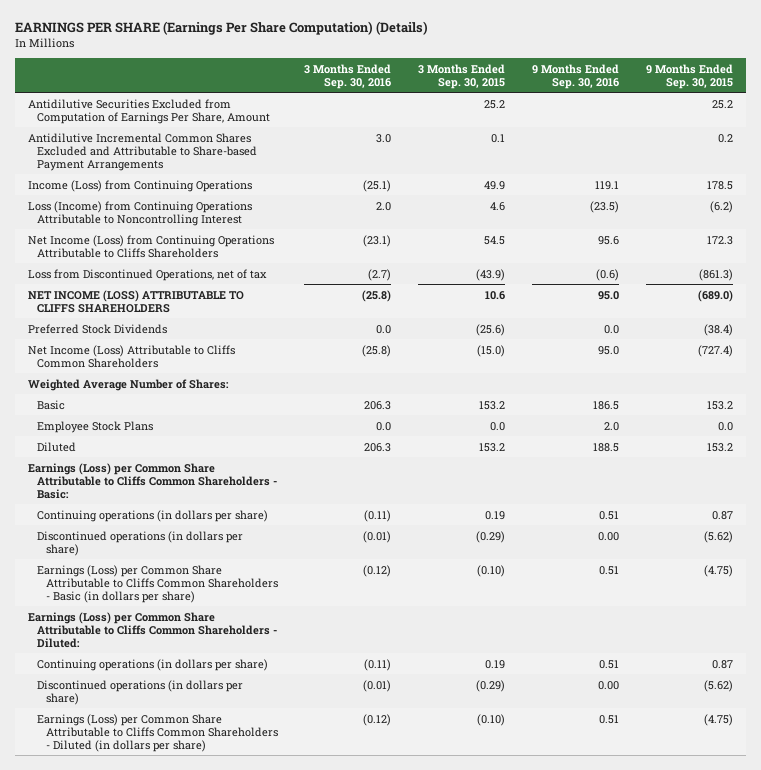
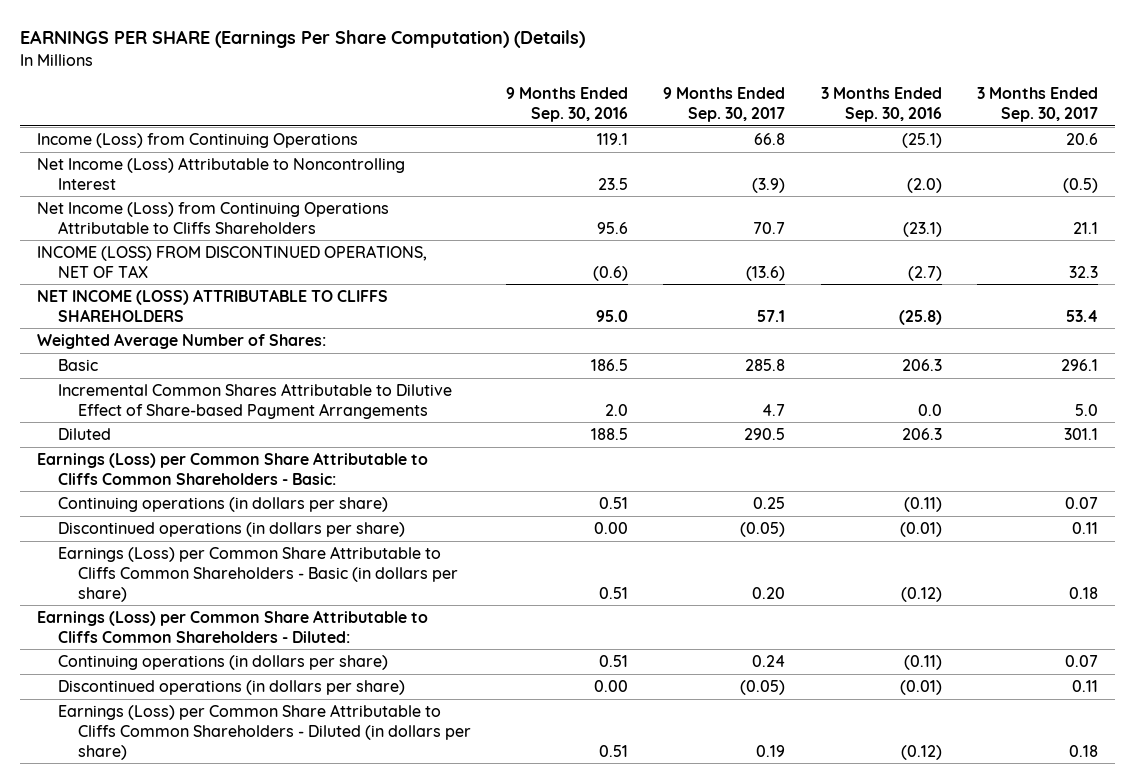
- | 3 Months Ended Sep. 30, 2016 | 3 Months Ended Sep. 30, 2015 | 9 Months Ended Sep. 30, 2016 | 9 Months Ended Sep. 30, 2015
+ | 9 Months Ended Sep. 30, 2016 | 9 Months Ended Sep. 30, 2017 | 3 Months Ended Sep. 30, 2016 | 3 Months Ended Sep. 30, 2017
- Antidilutive Securities Excluded from Computation of Earnings Per Share, Amount | | 25.2 | | 25.2
- Antidilutive Incremental Common Shares Excluded and Attributable to Share-based Payment Arrangements | 3.0 | 0.1 | | 0.2
- Loss (Income) from Continuing Operations Attributable to Noncontrolling Interest | 2.0 | 4.6 | (23.5) | (6.2)
+ Net Income (Loss) Attributable to Noncontrolling Interest | 23.5 | (3.9) | (2.0) | (0.5)
- Loss from Discontinued Operations, net of tax | (2.7) | (43.9) | (0.6) | (861.3)
+ INCOME (LOSS) FROM DISCONTINUED OPERATIONS, NET OF TAX | (0.6) | (13.6) | (2.7) | 32.3
- Preferred Stock Dividends | 0.0 | (25.6) | 0.0 | (38.4)
- Net Income (Loss) Attributable to Cliffs Common Shareholders | (25.8) | (15.0) | 95.0 | (727.4)
- Employee Stock Plans | 0.0 | 0.0 | 2.0 | 0.0
+ Incremental Common Shares Attributable to Dilutive Effect of Share-based Payment Arrangements | 2.0 | 4.7 | 0.0 | 5.0

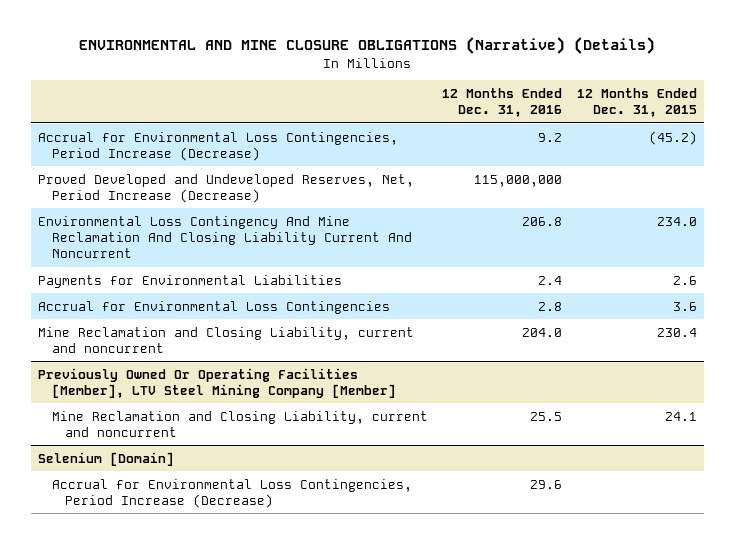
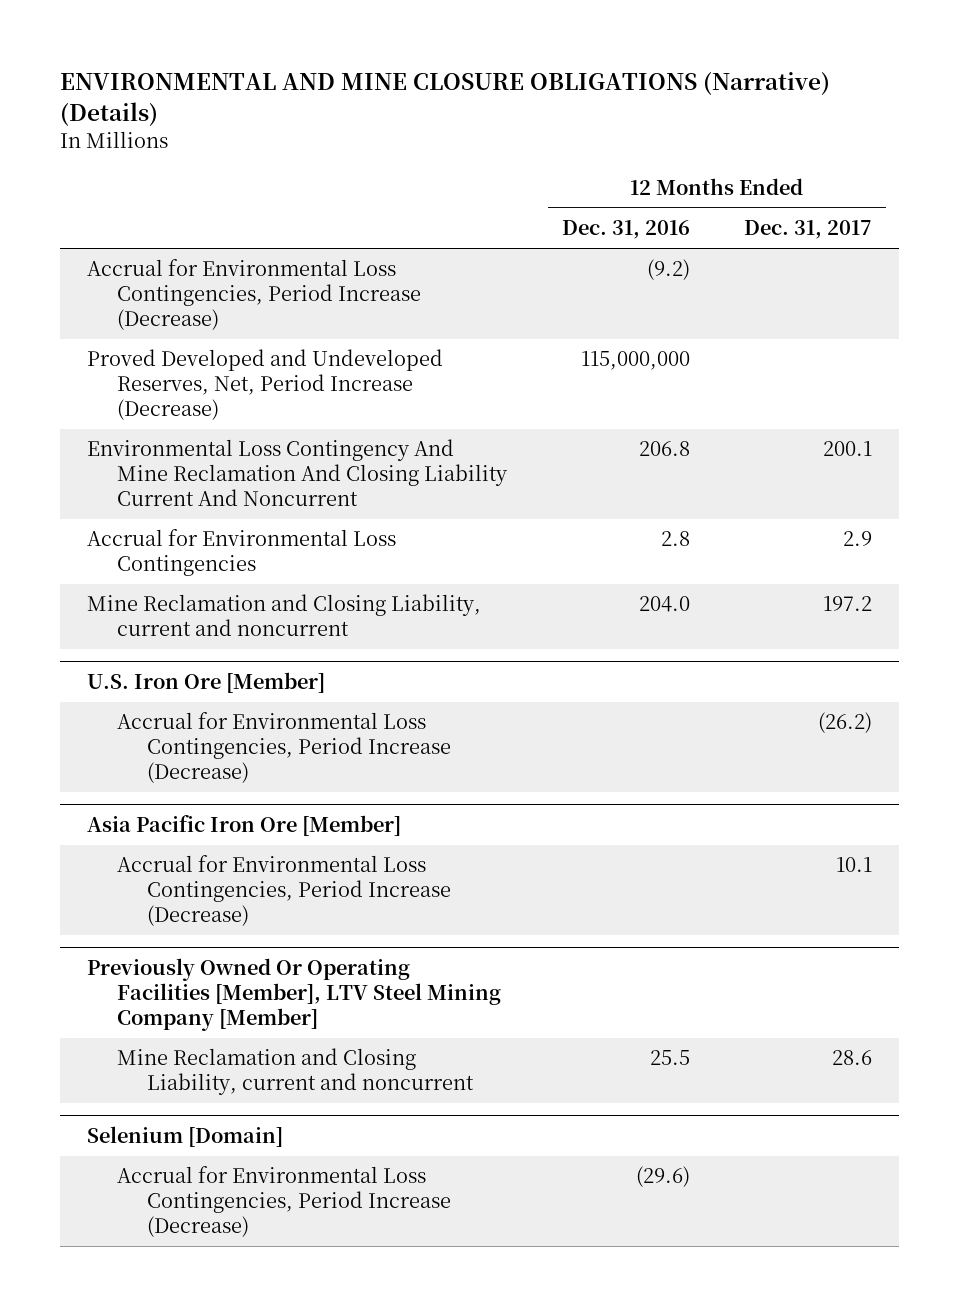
- | 12 Months Ended Dec. 31, 2016 | 12 Months Ended Dec. 31, 2015
+ | 12 Months Ended Dec. 31, 2016 | 12 Months Ended Dec. 31, 2017
- Accrual for Environmental Loss Contingencies, Period Increase (Decrease) | 9.2 | (45.2)
+ Accrual for Environmental Loss Contingencies, Period Increase (Decrease) | (9.2) |
- Payments for Environmental Liabilities | 2.4 | 2.6
+ U.S. Iron Ore [Member]
+ Accrual for Environmental Loss Contingencies, Period Increase (Decrease) | | (26.2)
+ Asia Pacific Iron Ore [Member]
+ Accrual for Environmental Loss Contingencies, Period Increase (Decrease) | | 10.1
@ Selenium [Domain]
- Accrual for Environmental Loss Contingencies, Period Increase (Decrease) | 29.6 |
+ Accrual for Environmental Loss Contingencies, Period Increase (Decrease) | (29.6) |

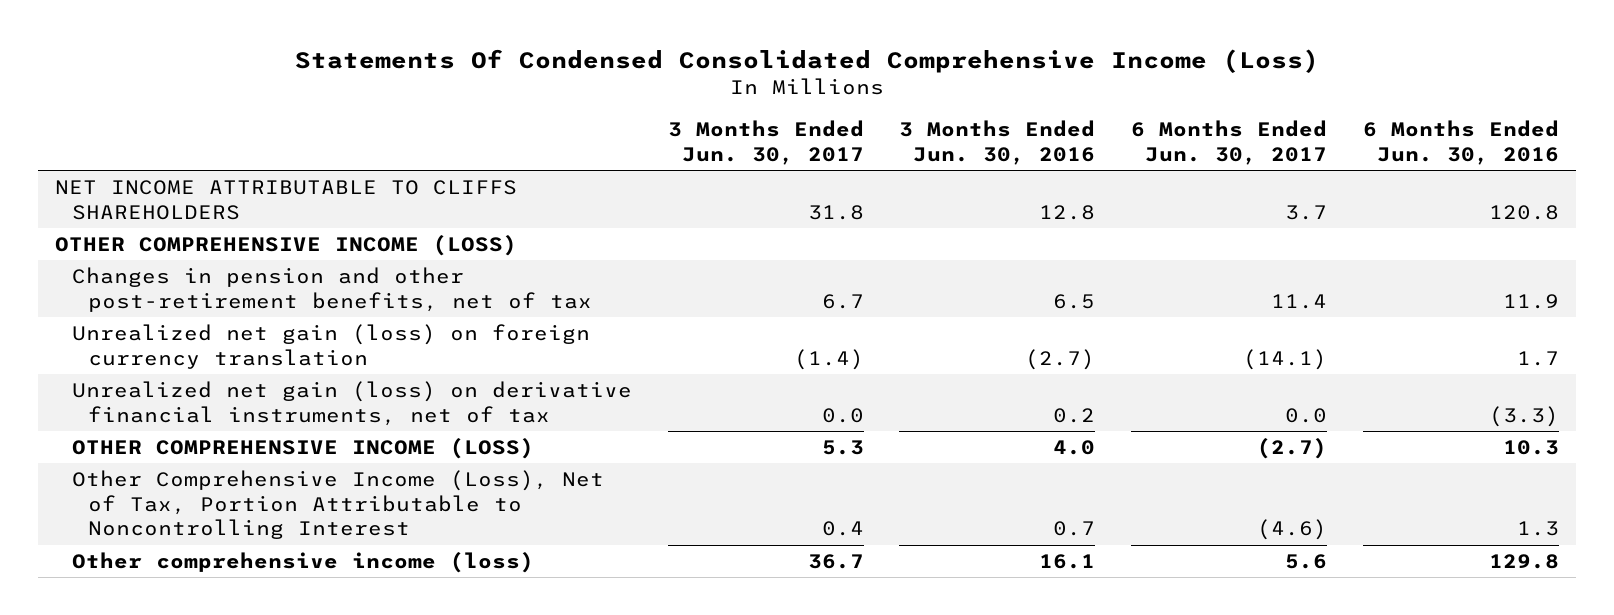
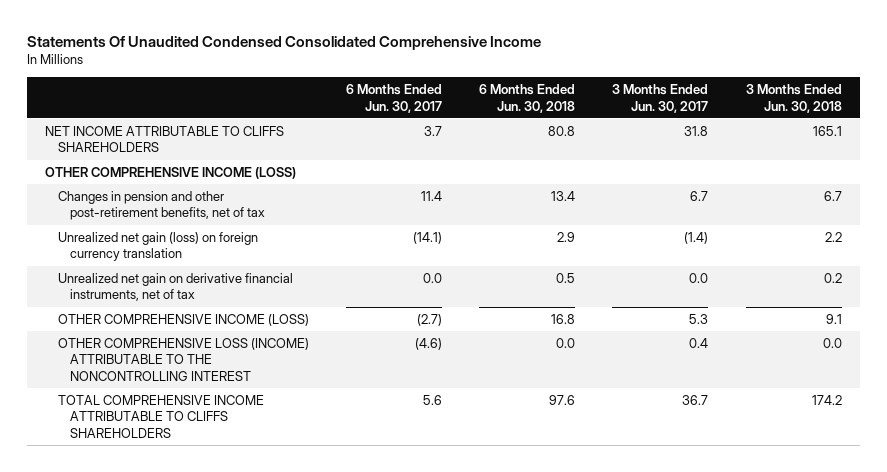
- Statements Of Condensed Consolidated Comprehensive Income (Loss)
+ Statements Of Unaudited Condensed Consolidated Comprehensive Income
- | 3 Months Ended Jun. 30, 2017 | 3 Months Ended Jun. 30, 2016 | 6 Months Ended Jun. 30, 2017 | 6 Months Ended Jun. 30, 2016
+ | 6 Months Ended Jun. 30, 2017 | 6 Months Ended Jun. 30, 2018 | 3 Months Ended Jun. 30, 2017 | 3 Months Ended Jun. 30, 2018
- Unrealized net gain (loss) on derivative financial instruments, net of tax | 0.0 | 0.2 | 0.0 | (3.3)
+ Unrealized net gain on derivative financial instruments, net of tax | 0.0 | 0.5 | 0.0 | 0.2
- Other Comprehensive Income (Loss), Net of Tax, Portion Attributable to Noncontrolling Interest | 0.4 | 0.7 | (4.6) | 1.3
- Other comprehensive income (loss) | 36.7 | 16.1 | 5.6 | 129.8
+ OTHER COMPREHENSIVE LOSS (INCOME) ATTRIBUTABLE TO THE NONCONTROLLING INTEREST | (4.6) | 0.0 | 0.4 | 0.0
+ TOTAL COMPREHENSIVE INCOME ATTRIBUTABLE TO CLIFFS SHAREHOLDERS | 5.6 | 97.6 | 36.7 | 174.2

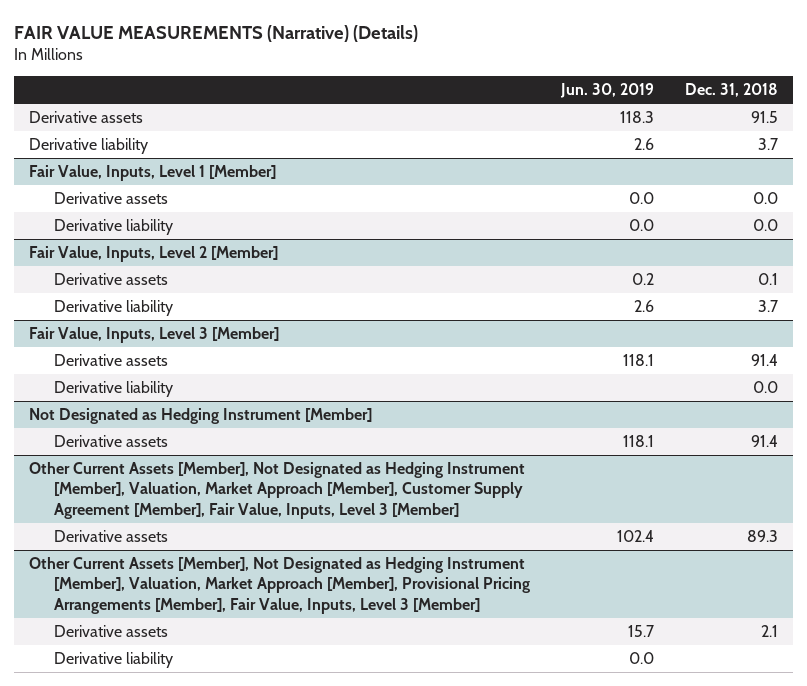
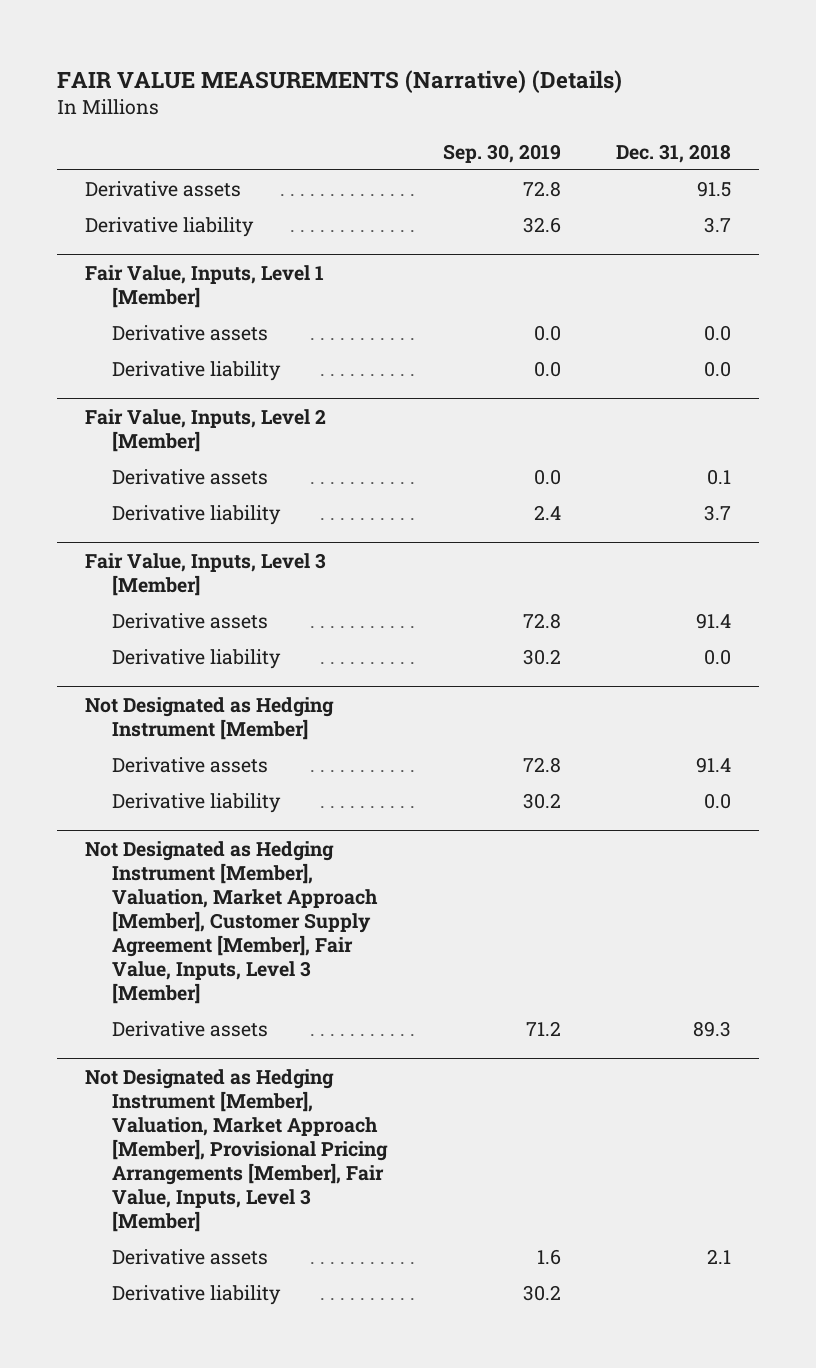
- | Jun. 30, 2019 | Dec. 31, 2018
+ | Sep. 30, 2019 | Dec. 31, 2018
- Other Current Assets [Member], Not Designated as Hedging Instrument [Member], Valuation, Market Approach [Member], Customer Supply Agreement [Member], Fair Value, Inputs, Level 3 [Member]
@ Not Designated as Hedging Instrument [Member]
+ Derivative liability | 30.2 | 0.0
+ Not Designated as Hedging Instrument [Member], Valuation, Market Approach [Member], Customer Supply Agreement [Member], Fair Value, Inputs, Level 3 [Member]
- Other Current Assets [Member], Not Designated as Hedging Instrument [Member], Valuation, Market Approach [Member], Provisional Pricing Arrangements [Member], Fair Value, Inputs, Level 3 [Member]
+ Not Designated as Hedging Instrument [Member], Valuation, Market Approach [Member], Provisional Pricing Arrangements [Member], Fair Value, Inputs, Level 3 [Member]

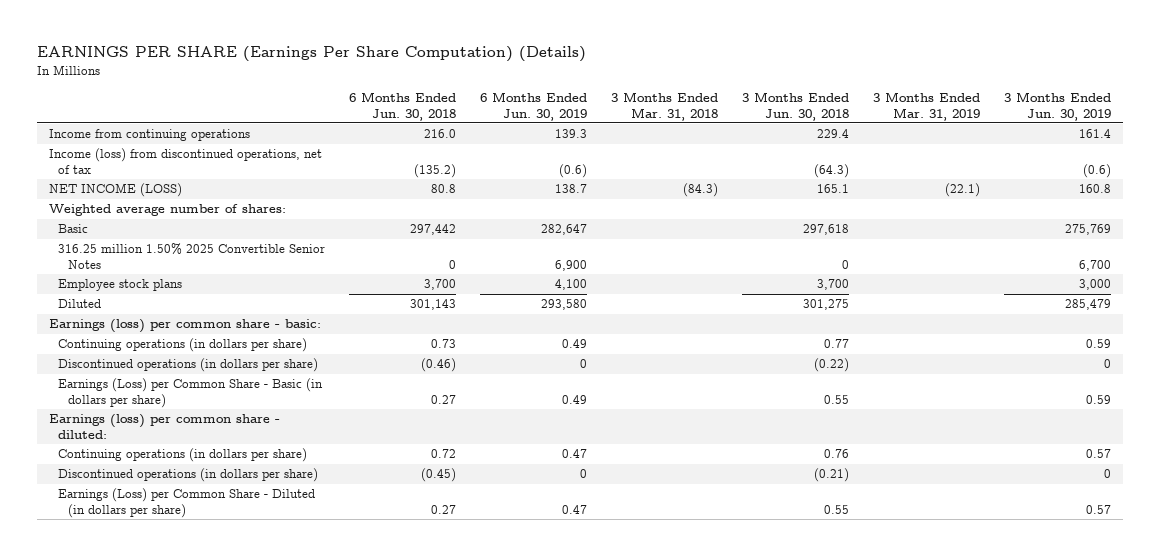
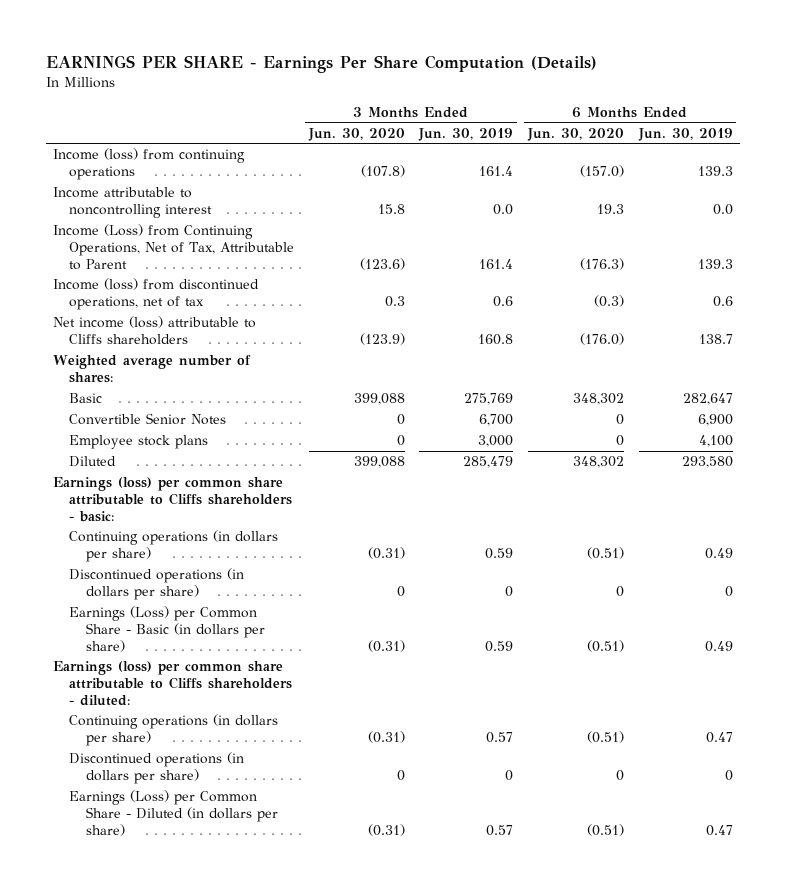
- EARNINGS PER SHARE (Earnings Per Share Computation) (Details)
+ EARNINGS PER SHARE - Earnings Per Share Computation (Details)
- | 6 Months Ended Jun. 30, 2018 | 6 Months Ended Jun. 30, 2019 | 3 Months Ended Mar. 31, 2018 | 3 Months Ended Jun. 30, 2018 | 3 Months Ended Mar. 31, 2019 | 3 Months Ended Jun. 30, 2019
+ | 3 Months Ended Jun. 30, 2020 | 3 Months Ended Jun. 30, 2019 | 6 Months Ended Jun. 30, 2020 | 6 Months Ended Jun. 30, 2019
- Income from continuing operations | 216.0 | 139.3 | | 229.4 | | 161.4
- Income (loss) from discontinued operations, net of tax | (135.2) | (0.6) | | (64.3) | | (0.6)
- NET INCOME (LOSS) | 80.8 | 138.7 | (84.3) | 165.1 | (22.1) | 160.8
+ Income (loss) from continuing operations | (107.8) | 161.4 | (157.0) | 139.3
+ Income attributable to noncontrolling interest | 15.8 | 0.0 | 19.3 | 0.0
+ Income (Loss) from Continuing Operations, Net of Tax, Attributable to Parent | (123.6) | 161.4 | (176.3) | 139.3
+ Income (loss) from discontinued operations, net of tax | 0.3 | 0.6 | (0.3) | 0.6
+ Net income (loss) attributable to Cliffs shareholders | (123.9) | 160.8 | (176.0) | 138.7
- 316.25 million 1.50% 2025 Convertible Senior Notes | 0 | 6,900 | | 0 | | 6,700
+ Convertible Senior Notes | 0 | 6,700 | 0 | 6,900
- Earnings (loss) per common share - basic:
+ Earnings (loss) per common share attributable to Cliffs shareholders - basic:
- Earnings (loss) per common share - diluted:
+ Earnings (loss) per common share attributable to Cliffs shareholders - diluted:

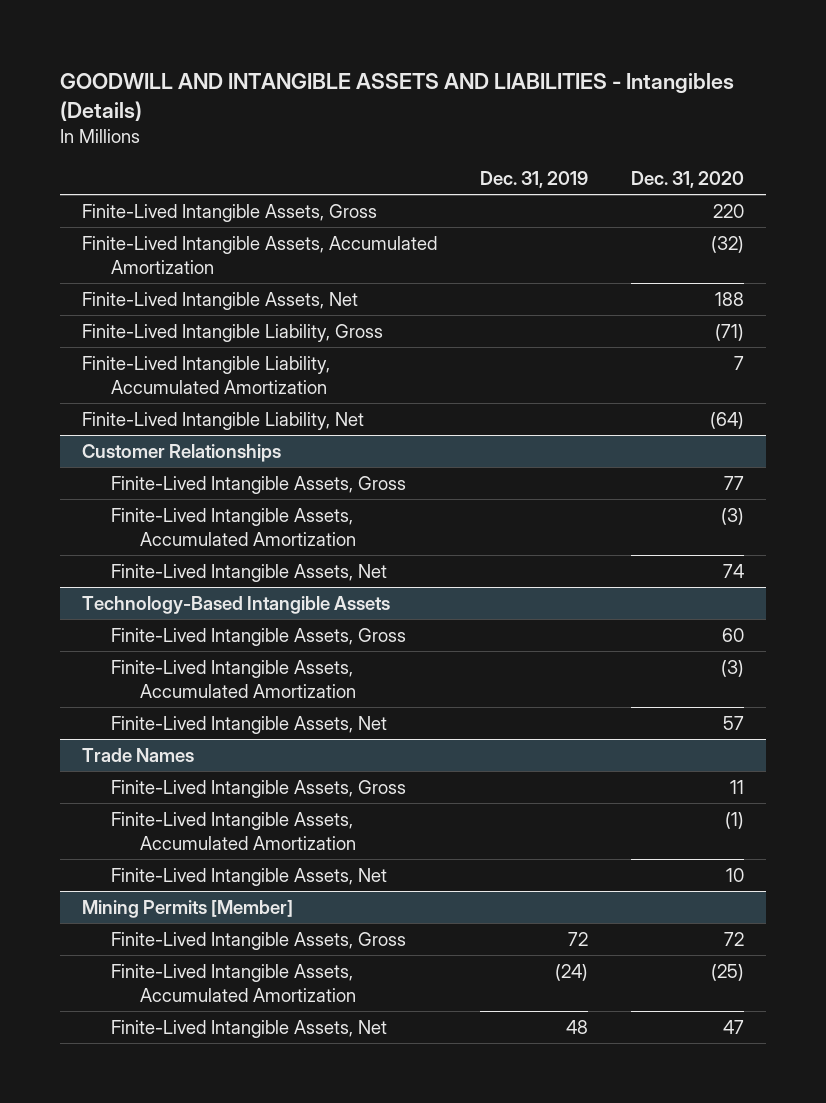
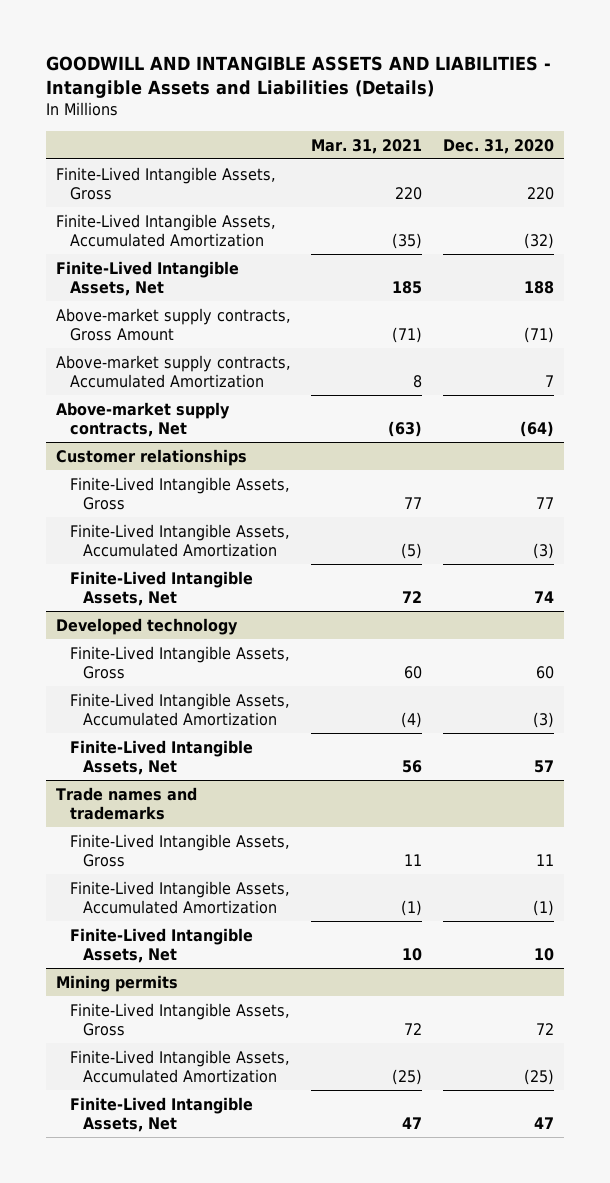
- GOODWILL AND INTANGIBLE ASSETS AND LIABILITIES - Intangibles (Details)
+ GOODWILL AND INTANGIBLE ASSETS AND LIABILITIES - Intangible Assets and Liabilities (Details)
- | Dec. 31, 2019 | Dec. 31, 2020
+ | Mar. 31, 2021 | Dec. 31, 2020
- Finite-Lived Intangible Liability, Gross | | (71)
- Finite-Lived Intangible Liability, Accumulated Amortization | | 7
- Finite-Lived Intangible Liability, Net | | (64)
- Customer Relationships
+ Above-market supply contracts, Gross Amount | (71) | (71)
+ Above-market supply contracts, Accumulated Amortization | 8 | 7
+ Above-market supply contracts, Net | (63) | (64)
+ Customer relationships
- Technology-Based Intangible Assets
+ Developed technology
- Trade Names
+ Trade names and trademarks
- Mining Permits [Member]
+ Mining permits

